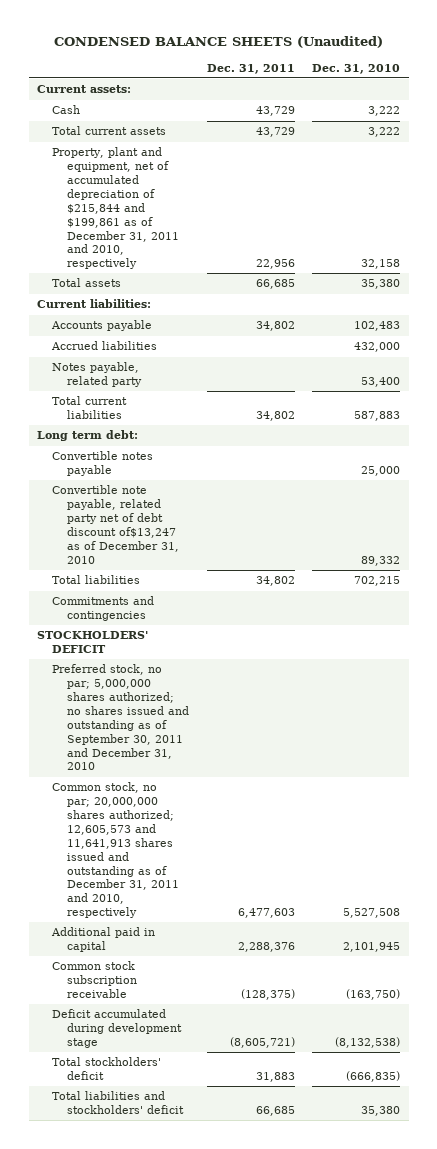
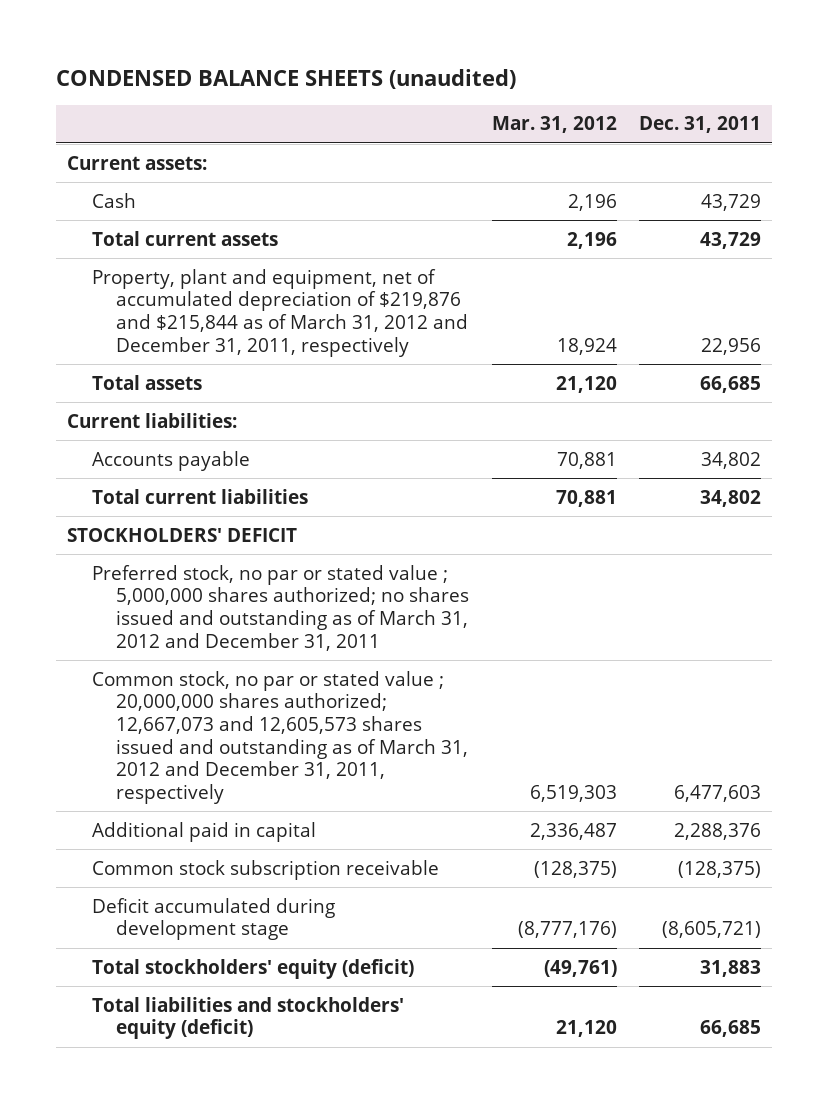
- CONDENSED BALANCE SHEETS (Unaudited)
+ CONDENSED BALANCE SHEETS (unaudited)
- | Dec. 31, 2011 | Dec. 31, 2010
+ | Mar. 31, 2012 | Dec. 31, 2011
- Property, plant and equipment, net of accumulated depreciation of $215,844 and $199,861 as of December 31, 2011 and 2010, respectively | 22,956 | 32,158
+ Property, plant and equipment, net of accumulated depreciation of $219,876 and $215,844 as of March 31, 2012 and December 31, 2011, respectively | 18,924 | 22,956
- Accrued liabilities | | 432,000
- Notes payable, related party | | 53,400
- Long term debt:
- Convertible notes payable | | 25,000
- Convertible note payable, related party net of debt discount of$13,247 as of December 31, 2010 | | 89,332
- Total liabilities | 34,802 | 702,215
- Commitments and contingencies
- Preferred stock, no par; 5,000,000 shares authorized; no shares issued and outstanding as of September 30, 2011 and December 31, 2010
- Common stock, no par; 20,000,000 shares authorized; 12,605,573 and 11,641,913 shares issued and outstanding as of December 31, 2011 and 2010, respectively | 6,477,603 | 5,527,508
+ Preferred stock, no par or stated value ; 5,000,000 shares authorized; no shares issued and outstanding as of March 31, 2012 and December 31, 2011
+ Common stock, no par or stated value ; 20,000,000 shares authorized; 12,667,073 and 12,605,573 shares issued and outstanding as of March 31, 2012 and December 31, 2011, respectively | 6,519,303 | 6,477,603
- Total stockholders' deficit | 31,883 | (666,835)
- Total liabilities and stockholders' deficit | 66,685 | 35,380
+ Total stockholders' equity (deficit) | (49,761) | 31,883
+ Total liabilities and stockholders' equity (deficit) | 21,120 | 66,685

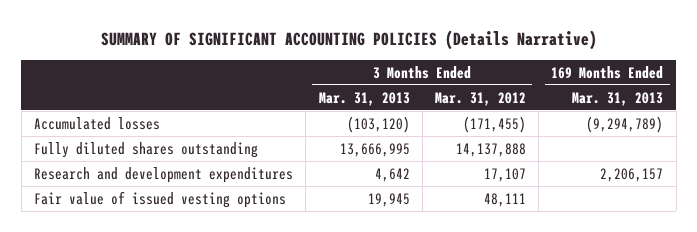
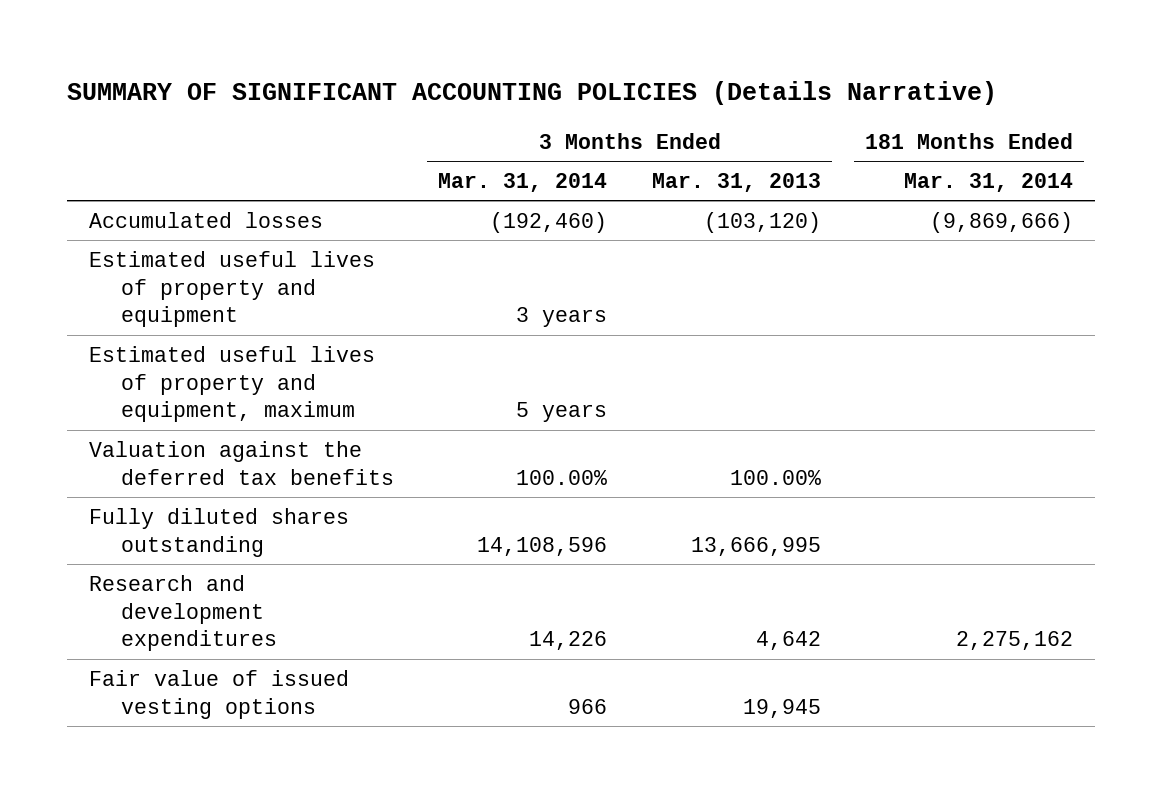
- | 3 Months Ended Mar. 31, 2013 | 3 Months Ended Mar. 31, 2012 | 169 Months Ended Mar. 31, 2013
+ | 3 Months Ended Mar. 31, 2014 | 3 Months Ended Mar. 31, 2013 | 181 Months Ended Mar. 31, 2014
+ Estimated useful lives of property and equipment | 3 years | |
+ Estimated useful lives of property and equipment, maximum | 5 years | |
+ Valuation against the deferred tax benefits | 100.00% | 100.00% |

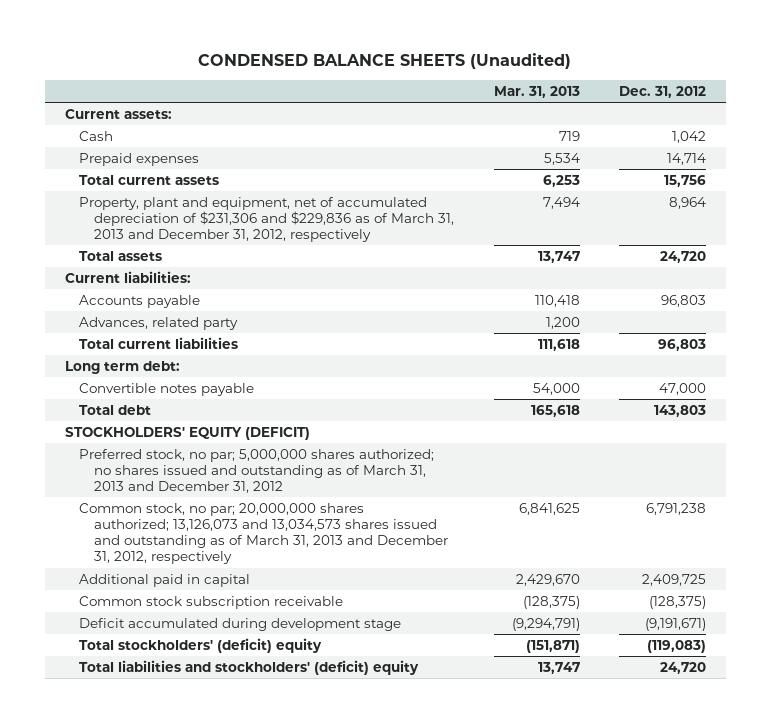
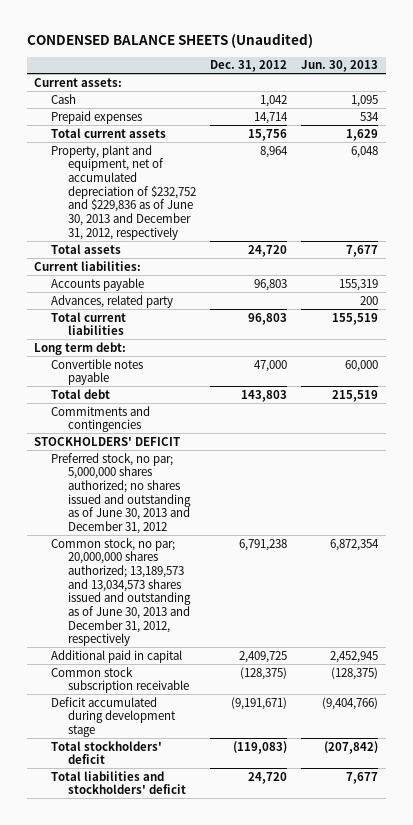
- | Mar. 31, 2013 | Dec. 31, 2012
+ | Dec. 31, 2012 | Jun. 30, 2013
- Property, plant and equipment, net of accumulated depreciation of $231,306 and $229,836 as of March 31, 2013 and December 31, 2012, respectively | 7,494 | 8,964
+ Property, plant and equipment, net of accumulated depreciation of $232,752 and $229,836 as of June 30, 2013 and December 31, 2012, respectively | 8,964 | 6,048
- STOCKHOLDERS' EQUITY (DEFICIT)
- Preferred stock, no par; 5,000,000 shares authorized; no shares issued and outstanding as of March 31, 2013 and December 31, 2012
- Common stock, no par; 20,000,000 shares authorized; 13,126,073 and 13,034,573 shares issued and outstanding as of March 31, 2013 and December 31, 2012, respectively | 6,841,625 | 6,791,238
+ Commitments and contingencies
+ STOCKHOLDERS' DEFICIT
+ Preferred stock, no par; 5,000,000 shares authorized; no shares issued and outstanding as of June 30, 2013 and December 31, 2012
+ Common stock, no par; 20,000,000 shares authorized; 13,189,573 and 13,034,573 shares issued and outstanding as of June 30, 2013 and December 31, 2012, respectively | 6,791,238 | 6,872,354
- Total stockholders' (deficit) equity | (151,871) | (119,083)
- Total liabilities and stockholders' (deficit) equity | 13,747 | 24,720
+ Total stockholders' deficit | (119,083) | (207,842)
+ Total liabilities and stockholders' deficit | 24,720 | 7,677

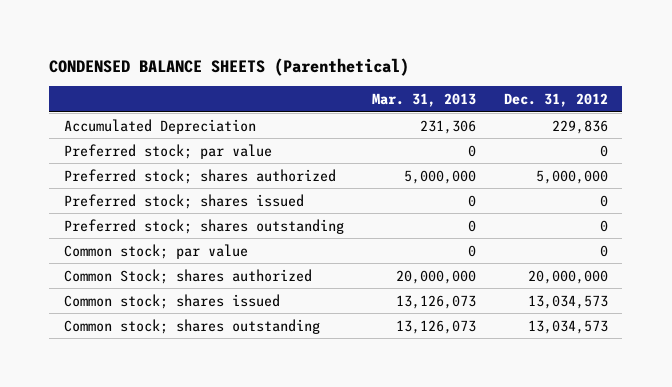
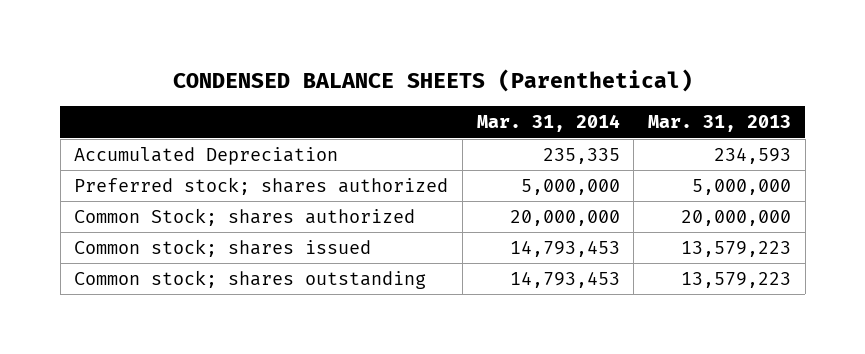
- | Mar. 31, 2013 | Dec. 31, 2012
+ | Mar. 31, 2014 | Mar. 31, 2013
- Accumulated Depreciation | 231,306 | 229,836
- Preferred stock; par value | 0 | 0
+ Accumulated Depreciation | 235,335 | 234,593
- Preferred stock; shares issued | 0 | 0
- Preferred stock; shares outstanding | 0 | 0
- Common stock; par value | 0 | 0
- Common stock; shares issued | 13,126,073 | 13,034,573
- Common stock; shares outstanding | 13,126,073 | 13,034,573
+ Common stock; shares issued | 14,793,453 | 13,579,223
+ Common stock; shares outstanding | 14,793,453 | 13,579,223

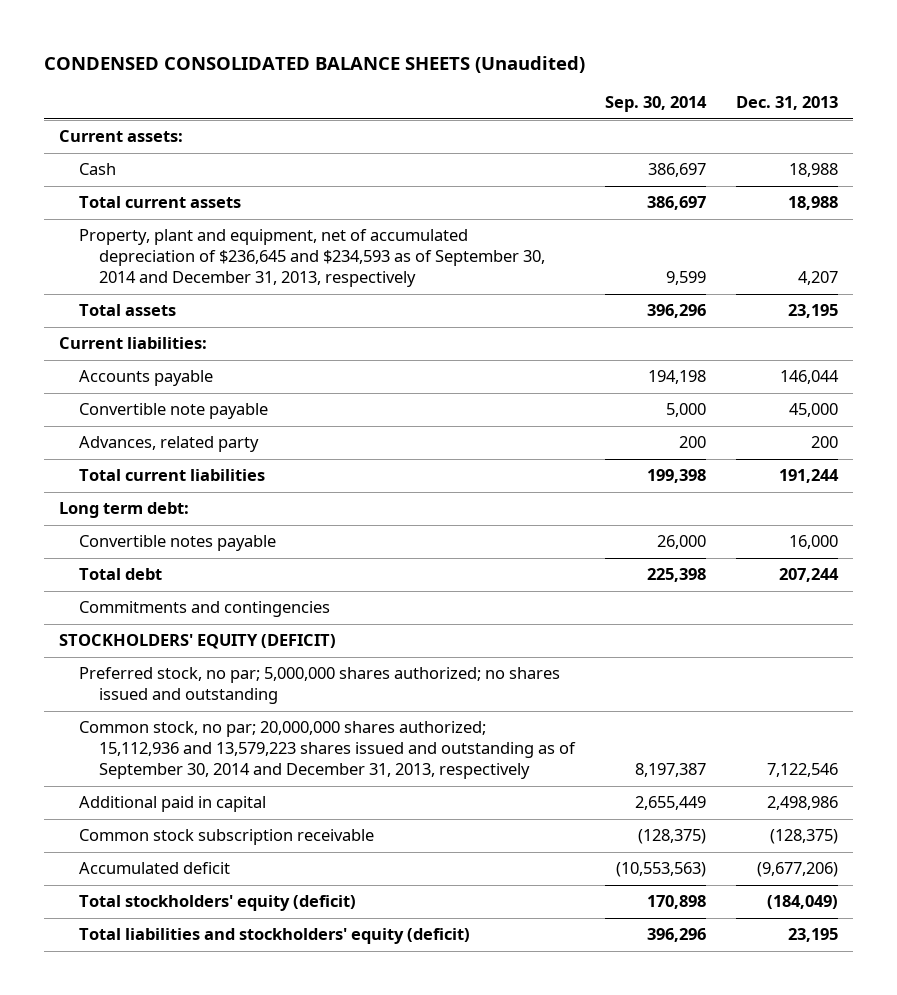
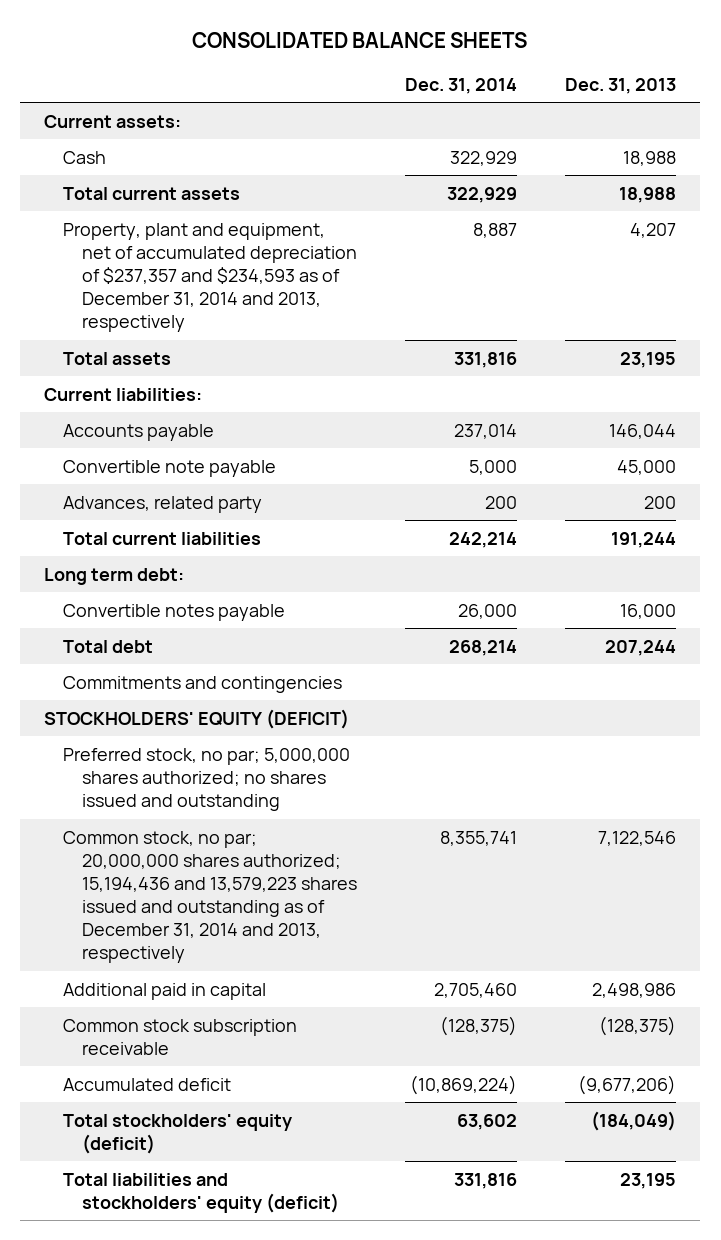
- CONDENSED CONSOLIDATED BALANCE SHEETS (Unaudited)
+ CONSOLIDATED BALANCE SHEETS
- | Sep. 30, 2014 | Dec. 31, 2013
+ | Dec. 31, 2014 | Dec. 31, 2013
- Property, plant and equipment, net of accumulated depreciation of $236,645 and $234,593 as of September 30, 2014 and December 31, 2013, respectively | 9,599 | 4,207
+ Property, plant and equipment, net of accumulated depreciation of $237,357 and $234,593 as of December 31, 2014 and 2013, respectively | 8,887 | 4,207
- Common stock, no par; 20,000,000 shares authorized; 15,112,936 and 13,579,223 shares issued and outstanding as of September 30, 2014 and December 31, 2013, respectively | 8,197,387 | 7,122,546
+ Common stock, no par; 20,000,000 shares authorized; 15,194,436 and 13,579,223 shares issued and outstanding as of December 31, 2014 and 2013, respectively | 8,355,741 | 7,122,546

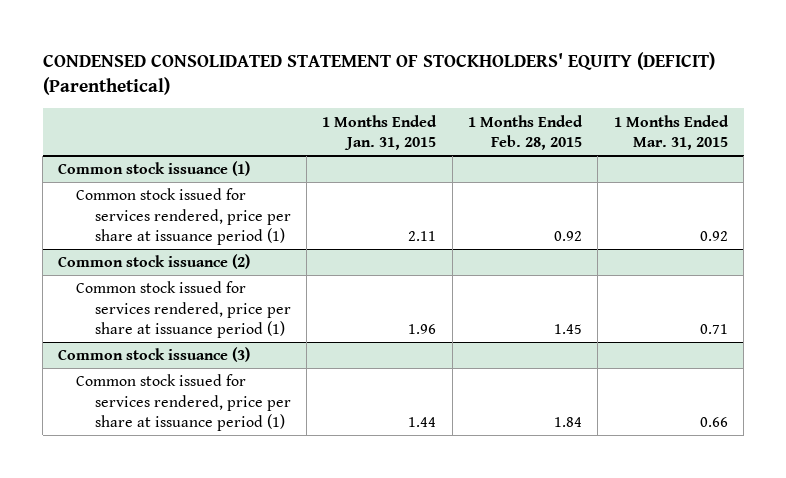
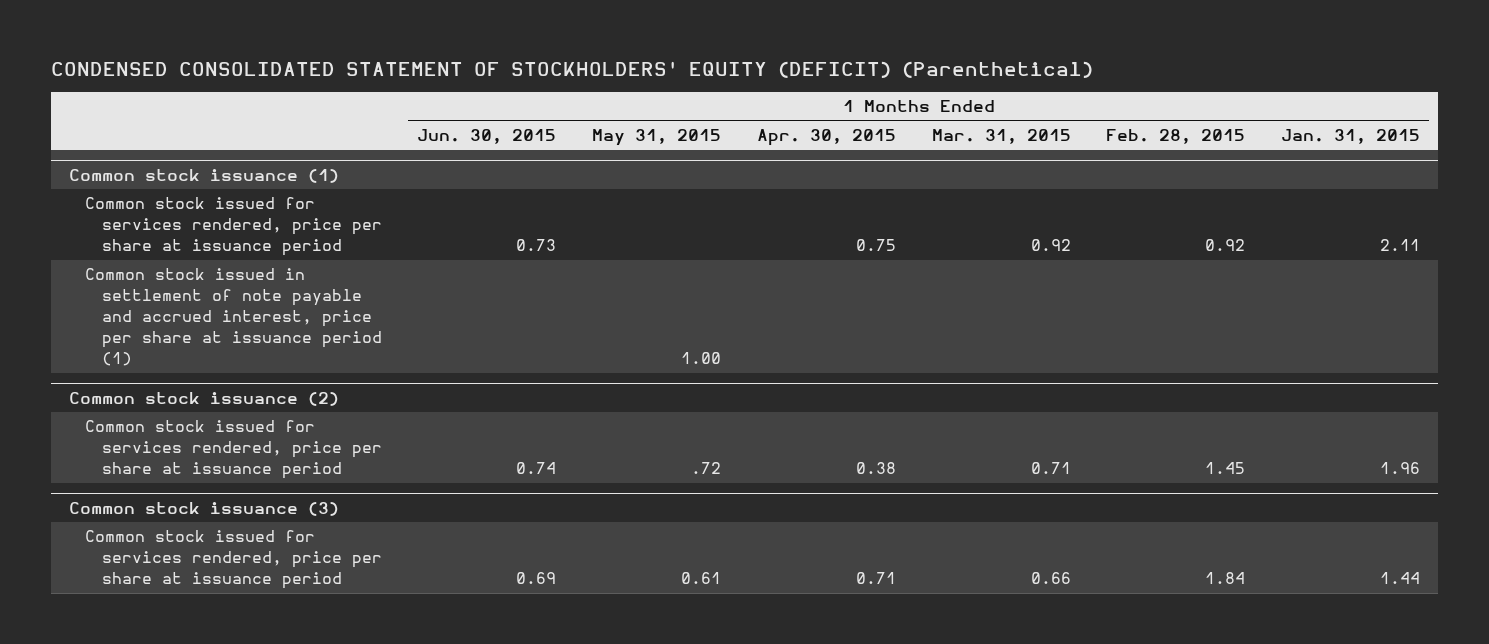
- | 1 Months Ended Jan. 31, 2015 | 1 Months Ended Feb. 28, 2015 | 1 Months Ended Mar. 31, 2015
+ | 1 Months Ended Jun. 30, 2015 | 1 Months Ended May 31, 2015 | 1 Months Ended Apr. 30, 2015 | 1 Months Ended Mar. 31, 2015 | 1 Months Ended Feb. 28, 2015 | 1 Months Ended Jan. 31, 2015
@ Common stock issuance (1)
- Common stock issued for services rendered, price per share at issuance period (1) | 2.11 | 0.92 | 0.92
+ Common stock issued for services rendered, price per share at issuance period | 0.73 | | 0.75 | 0.92 | 0.92 | 2.11
+ Common stock issued in settlement of note payable and accrued interest, price per share at issuance period (1) | | 1.00 | | | |
@ Common stock issuance (2)
- Common stock issued for services rendered, price per share at issuance period (1) | 1.96 | 1.45 | 0.71
+ Common stock issued for services rendered, price per share at issuance period | 0.74 | .72 | 0.38 | 0.71 | 1.45 | 1.96
@ Common stock issuance (3)
- Common stock issued for services rendered, price per share at issuance period (1) | 1.44 | 1.84 | 0.66
+ Common stock issued for services rendered, price per share at issuance period | 0.69 | 0.61 | 0.71 | 0.66 | 1.84 | 1.44

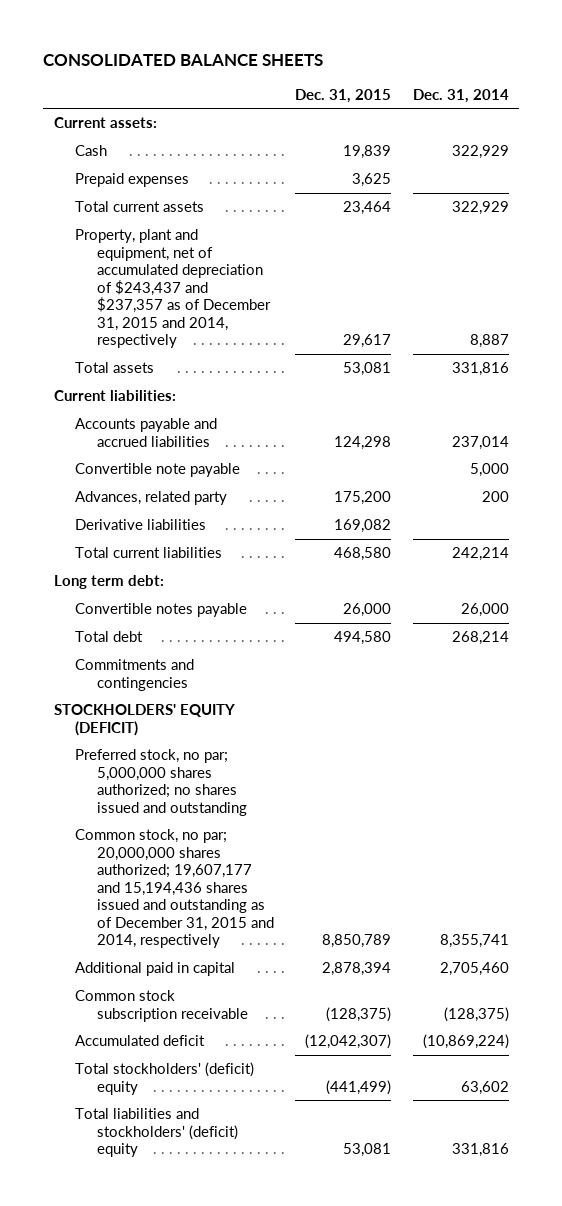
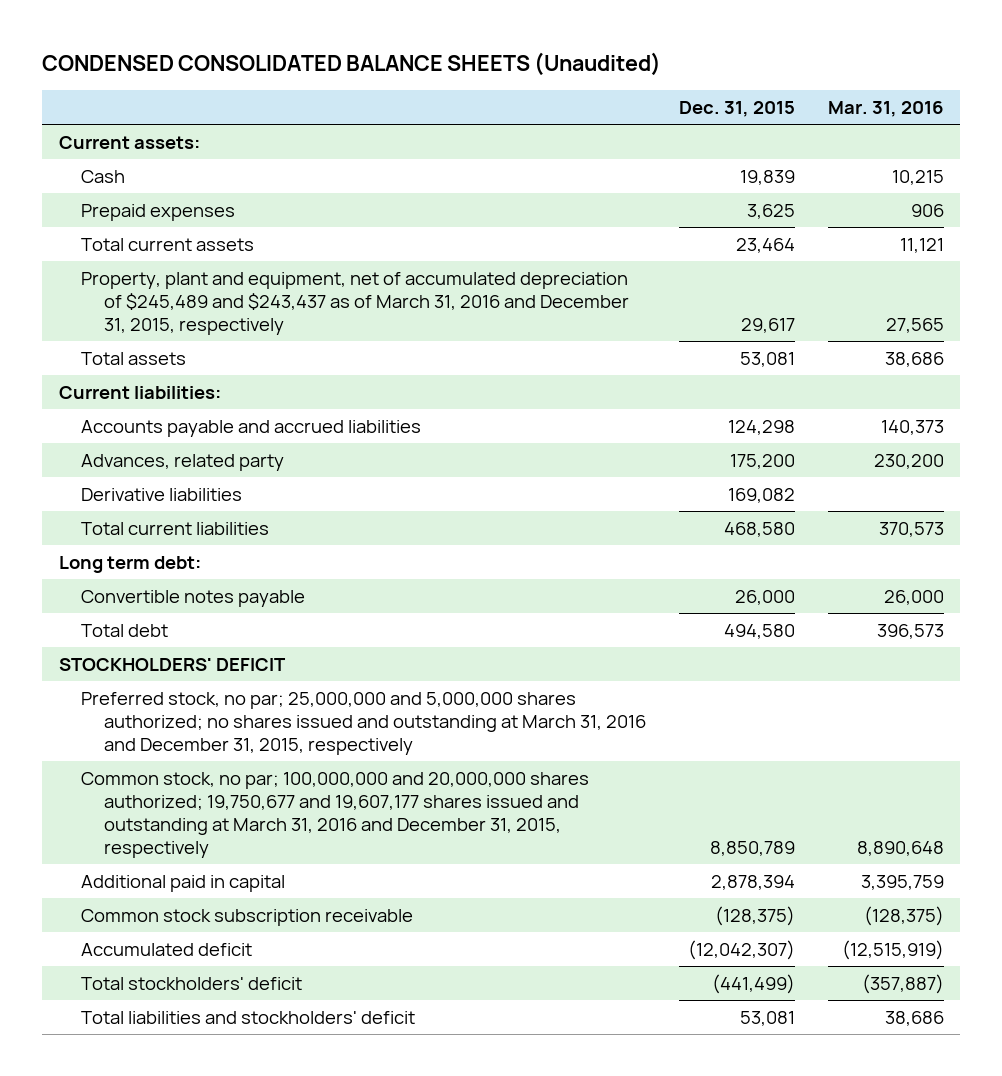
- CONSOLIDATED BALANCE SHEETS
+ CONDENSED CONSOLIDATED BALANCE SHEETS (Unaudited)
- | Dec. 31, 2015 | Dec. 31, 2014
+ | Dec. 31, 2015 | Mar. 31, 2016
- Property, plant and equipment, net of accumulated depreciation of $243,437 and $237,357 as of December 31, 2015 and 2014, respectively | 29,617 | 8,887
+ Property, plant and equipment, net of accumulated depreciation of $245,489 and $243,437 as of March 31, 2016 and December 31, 2015, respectively | 29,617 | 27,565
- Convertible note payable | | 5,000
- Commitments and contingencies
- STOCKHOLDERS' EQUITY (DEFICIT)
- Preferred stock, no par; 5,000,000 shares authorized; no shares issued and outstanding
- Common stock, no par; 20,000,000 shares authorized; 19,607,177 and 15,194,436 shares issued and outstanding as of December 31, 2015 and 2014, respectively | 8,850,789 | 8,355,741
+ STOCKHOLDERS' DEFICIT
+ Preferred stock, no par; 25,000,000 and 5,000,000 shares authorized; no shares issued and outstanding at March 31, 2016 and December 31, 2015, respectively
+ Common stock, no par; 100,000,000 and 20,000,000 shares authorized; 19,750,677 and 19,607,177 shares issued and outstanding at March 31, 2016 and December 31, 2015, respectively | 8,850,789 | 8,890,648
- Total stockholders' (deficit) equity | (441,499) | 63,602
- Total liabilities and stockholders' (deficit) equity | 53,081 | 331,816
+ Total stockholders' deficit | (441,499) | (357,887)
+ Total liabilities and stockholders' deficit | 53,081 | 38,686

